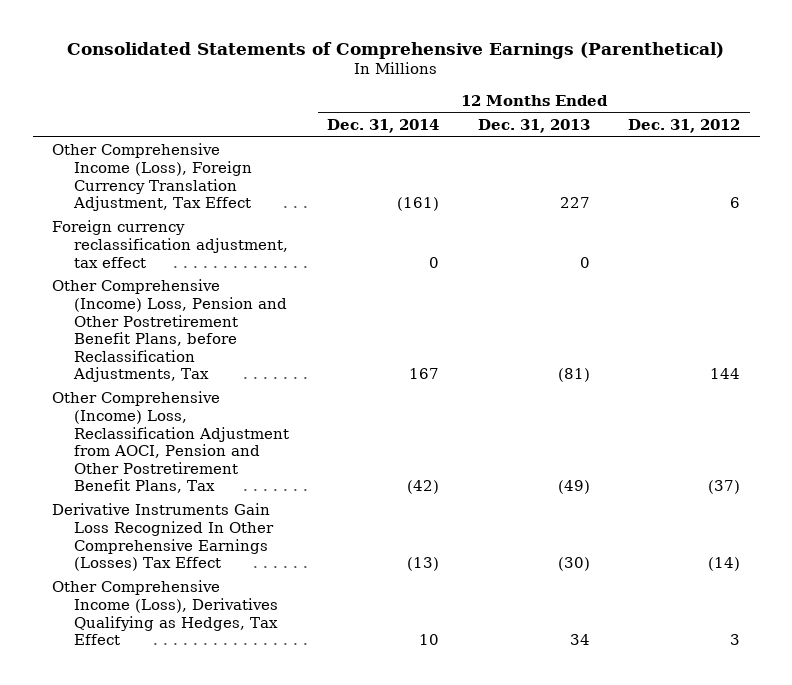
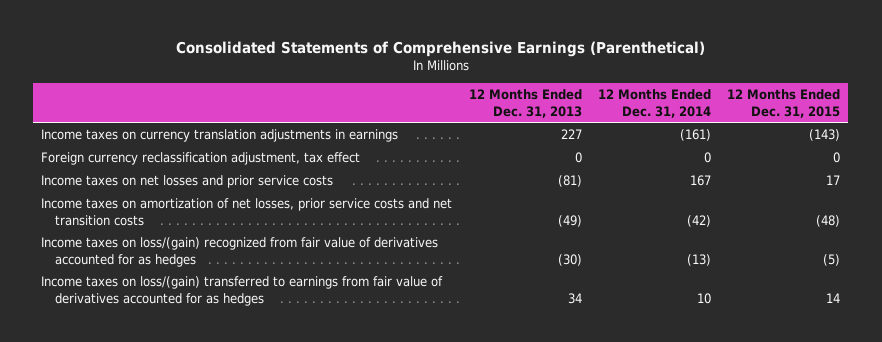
- | 12 Months Ended Dec. 31, 2014 | 12 Months Ended Dec. 31, 2013 | 12 Months Ended Dec. 31, 2012
+ | 12 Months Ended Dec. 31, 2013 | 12 Months Ended Dec. 31, 2014 | 12 Months Ended Dec. 31, 2015
- Other Comprehensive Income (Loss), Foreign Currency Translation Adjustment, Tax Effect | (161) | 227 | 6
+ Income taxes on currency translation adjustments in earnings | 227 | (161) | (143)
- Other Comprehensive (Income) Loss, Pension and Other Postretirement Benefit Plans, before Reclassification Adjustments, Tax | 167 | (81) | 144
- Other Comprehensive (Income) Loss, Reclassification Adjustment from AOCI, Pension and Other Postretirement Benefit Plans, Tax | (42) | (49) | (37)
- Derivative Instruments Gain Loss Recognized In Other Comprehensive Earnings (Losses) Tax Effect | (13) | (30) | (14)
- Other Comprehensive Income (Loss), Derivatives Qualifying as Hedges, Tax Effect | 10 | 34 | 3
+ Income taxes on net losses and prior service costs | (81) | 167 | 17
+ Income taxes on amortization of net losses, prior service costs and net transition costs | (49) | (42) | (48)
+ Income taxes on loss/(gain) recognized from fair value of derivatives accounted for as hedges | (30) | (13) | (5)
+ Income taxes on loss/(gain) transferred to earnings from fair value of derivatives accounted for as hedges | 34 | 10 | 14

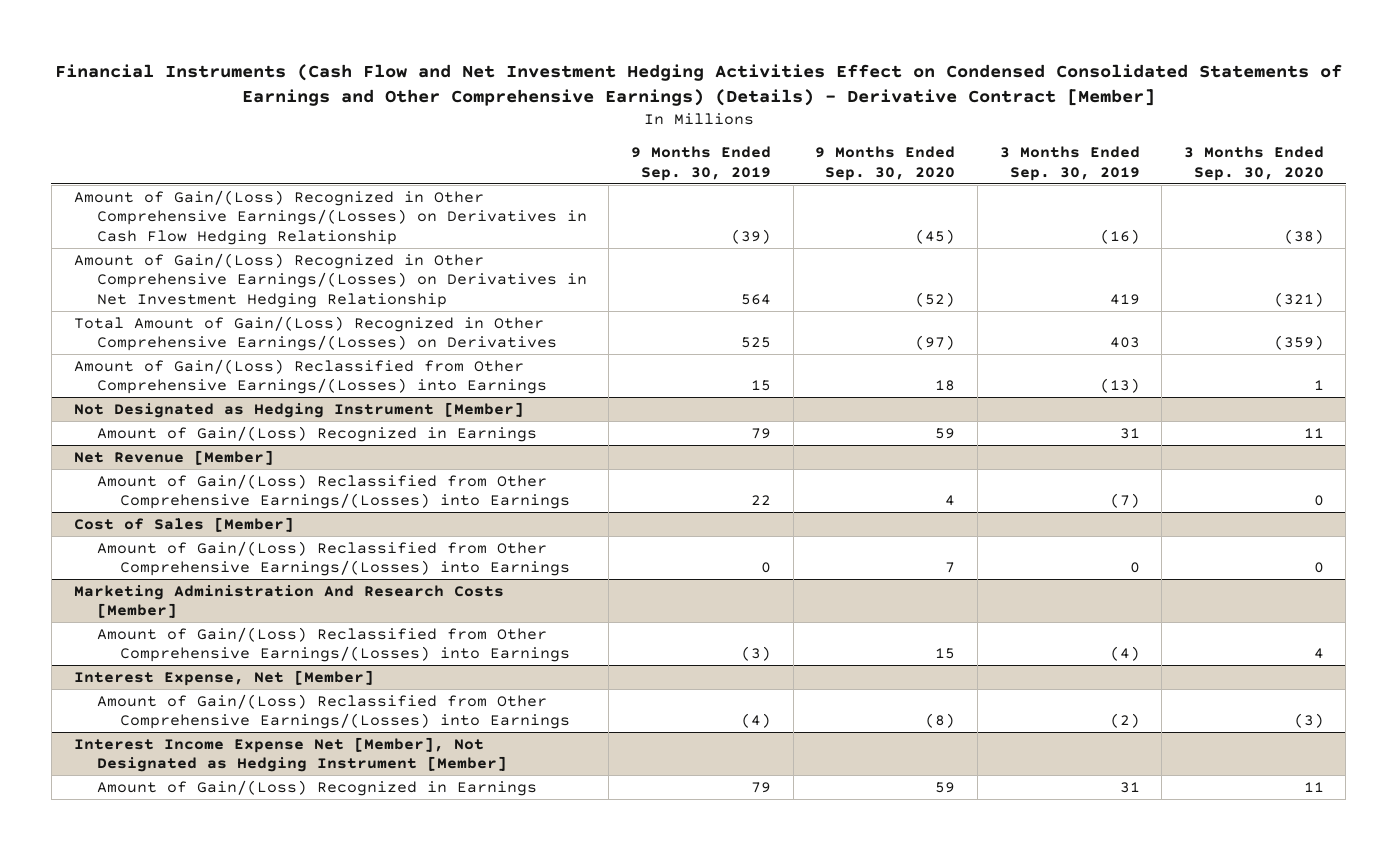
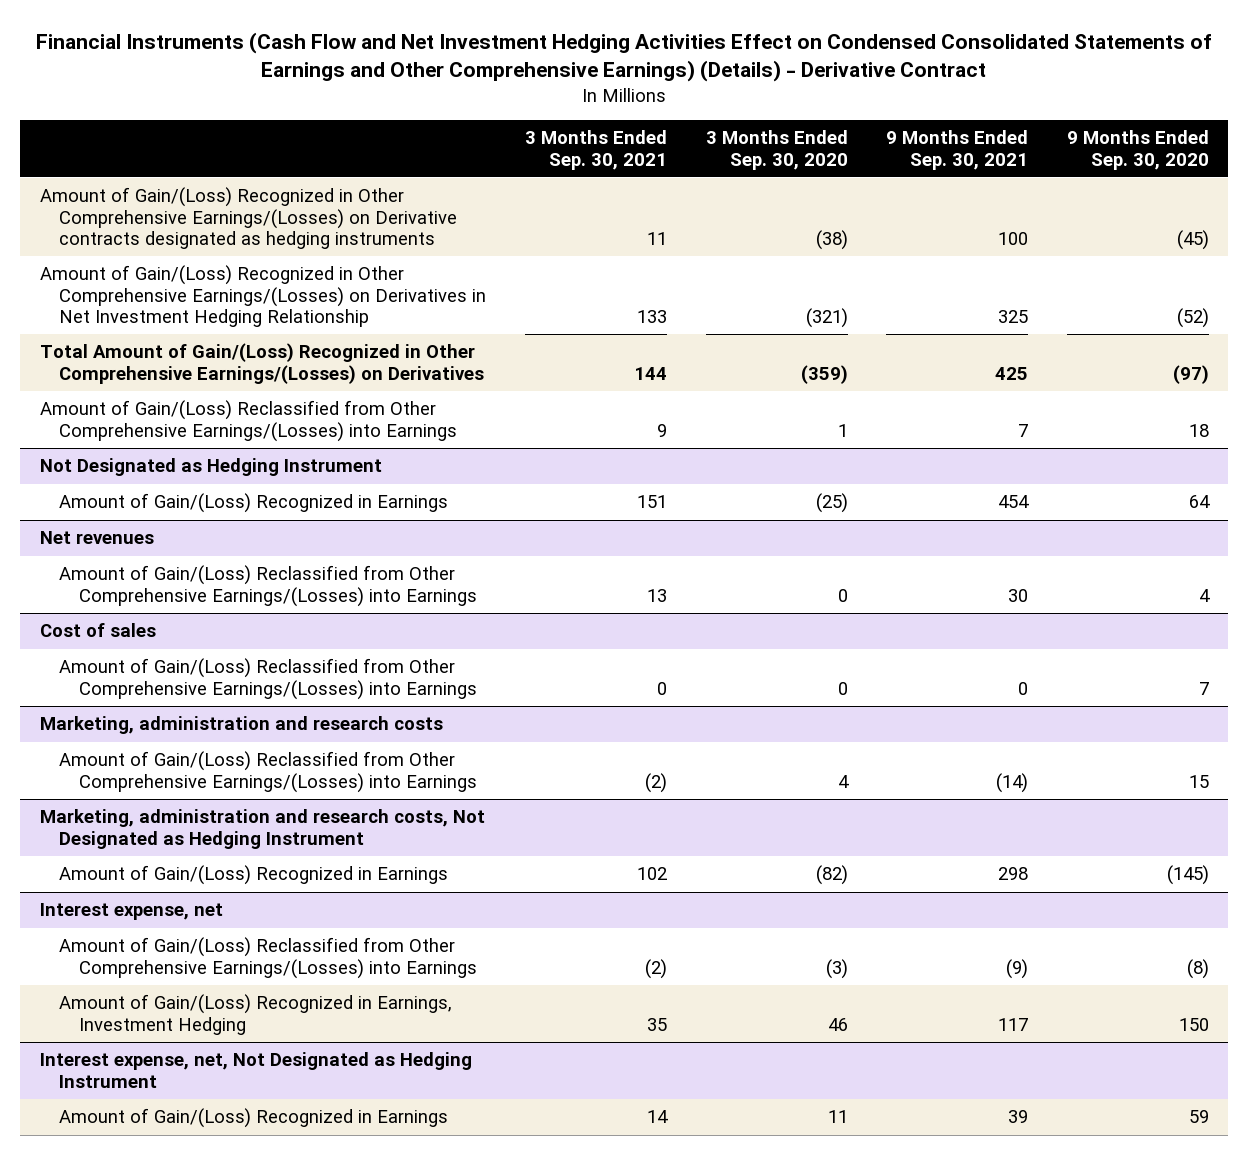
- Financial Instruments (Cash Flow and Net Investment Hedging Activities Effect on Condensed Consolidated Statements of Earnings and Other Comprehensive Earnings) (Details) - Derivative Contract [Member]
+ Financial Instruments (Cash Flow and Net Investment Hedging Activities Effect on Condensed Consolidated Statements of Earnings and Other Comprehensive Earnings) (Details) - Derivative Contract
- | 9 Months Ended Sep. 30, 2019 | 9 Months Ended Sep. 30, 2020 | 3 Months Ended Sep. 30, 2019 | 3 Months Ended Sep. 30, 2020
+ | 3 Months Ended Sep. 30, 2021 | 3 Months Ended Sep. 30, 2020 | 9 Months Ended Sep. 30, 2021 | 9 Months Ended Sep. 30, 2020
- Amount of Gain/(Loss) Recognized in Other Comprehensive Earnings/(Losses) on Derivatives in Cash Flow Hedging Relationship | (39) | (45) | (16) | (38)
+ Amount of Gain/(Loss) Recognized in Other Comprehensive Earnings/(Losses) on Derivative contracts designated as hedging instruments | 11 | (38) | 100 | (45)
- Not Designated as Hedging Instrument [Member]
- Amount of Gain/(Loss) Recognized in Earnings | 79 | 59 | 31 | 11
- Net Revenue [Member]
+ Not Designated as Hedging Instrument
+ Amount of Gain/(Loss) Recognized in Earnings | 151 | (25) | 454 | 64
+ Net revenues
- Cost of Sales [Member]
+ Cost of sales
- Marketing Administration And Research Costs [Member]
+ Marketing, administration and research costs
- Interest Expense, Net [Member]
+ Marketing, administration and research costs, Not Designated as Hedging Instrument
+ Amount of Gain/(Loss) Recognized in Earnings | 102 | (82) | 298 | (145)
+ Interest expense, net
- Interest Income Expense Net [Member], Not Designated as Hedging Instrument [Member]
+ Amount of Gain/(Loss) Recognized in Earnings, Investment Hedging | 35 | 46 | 117 | 150
+ Interest expense, net, Not Designated as Hedging Instrument

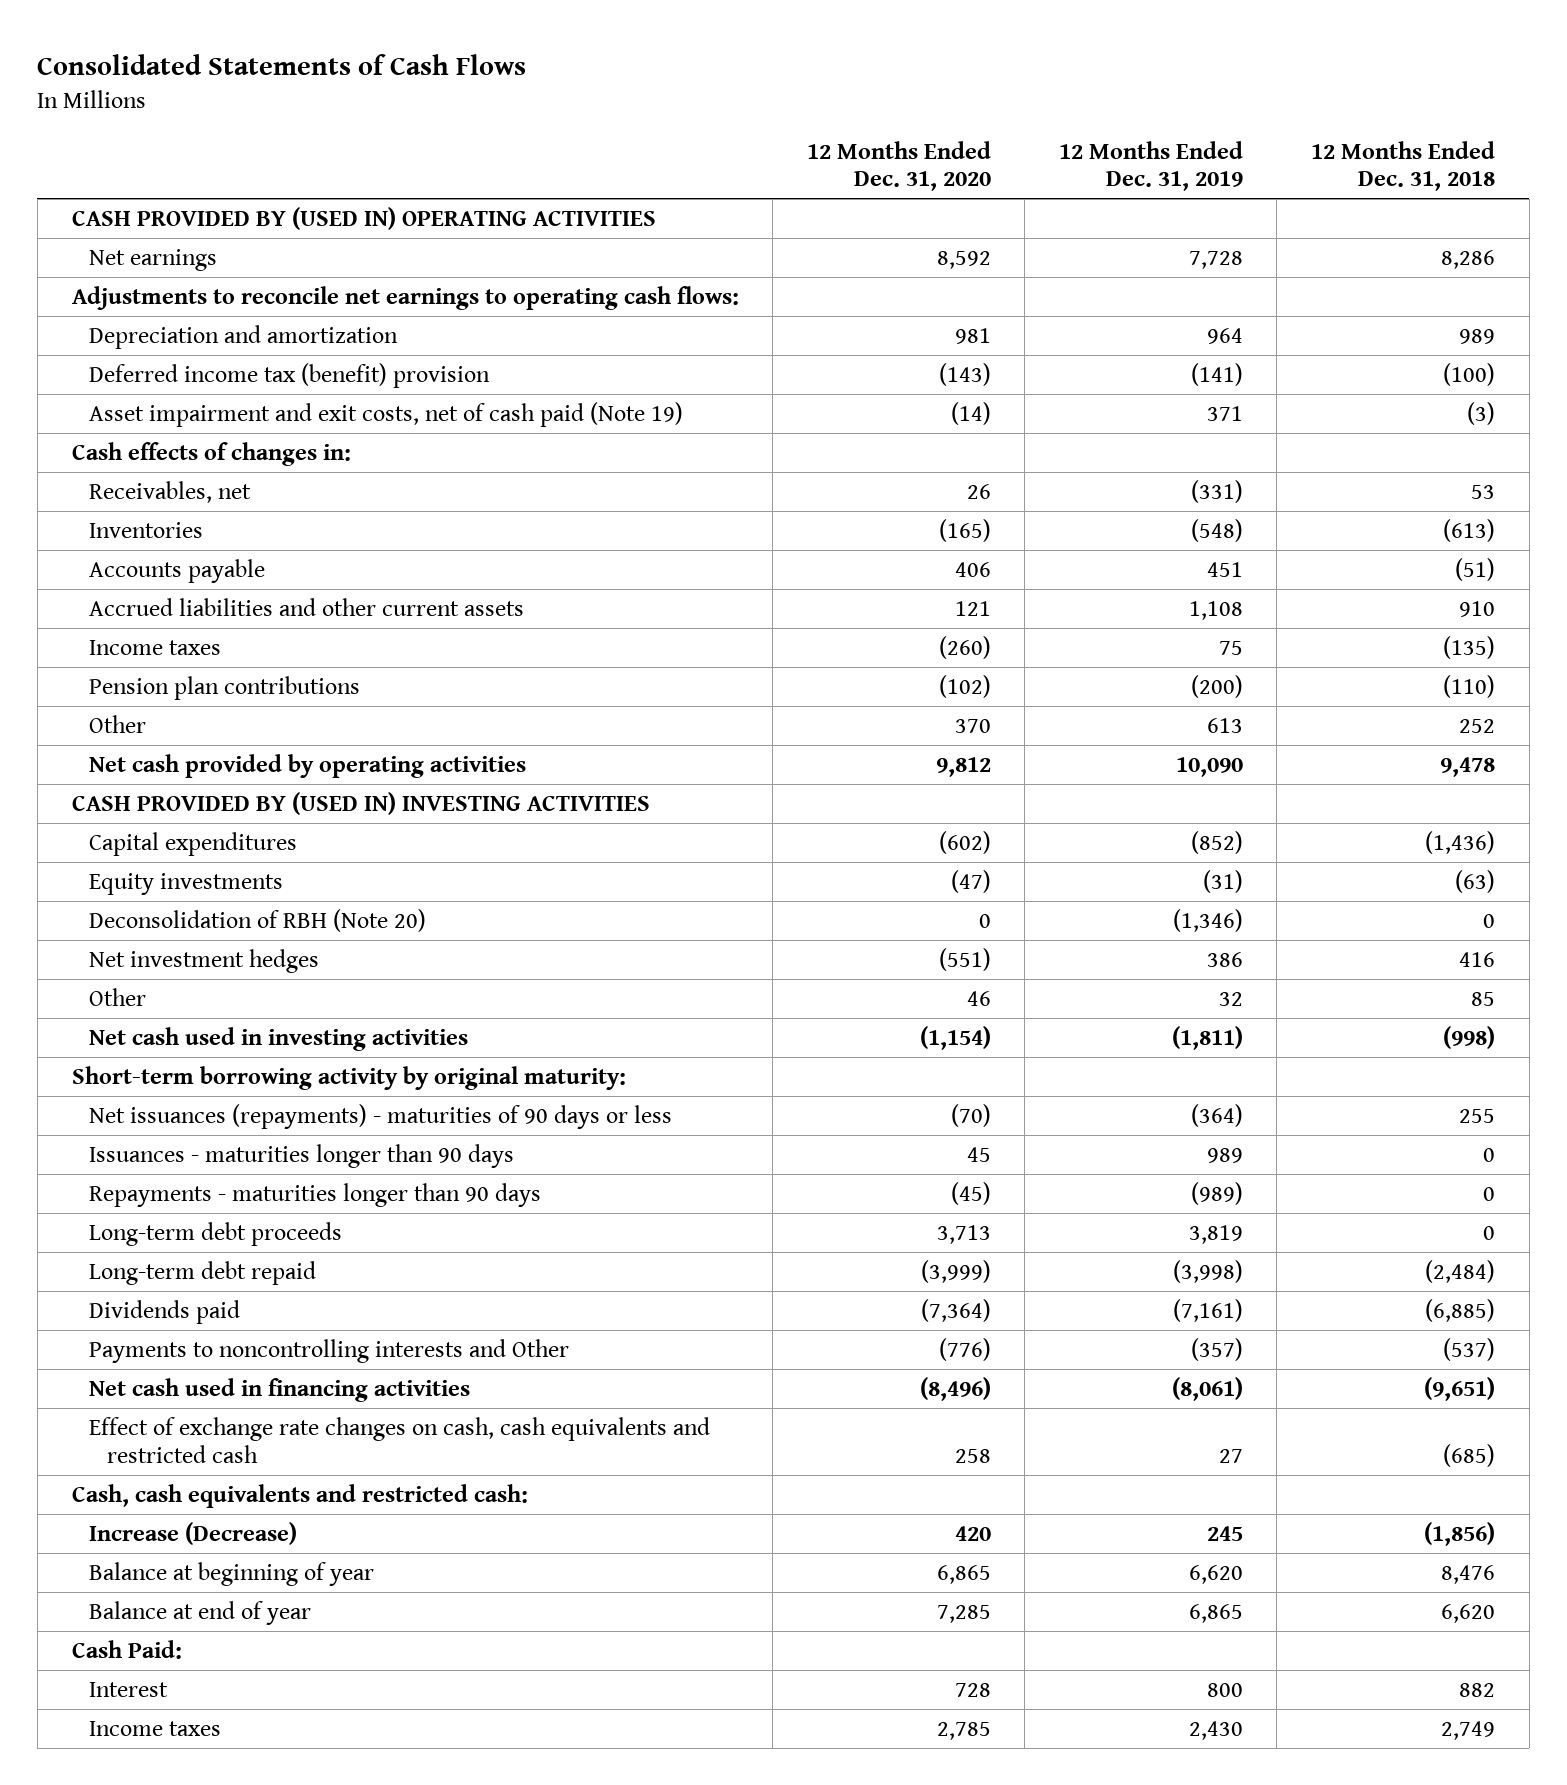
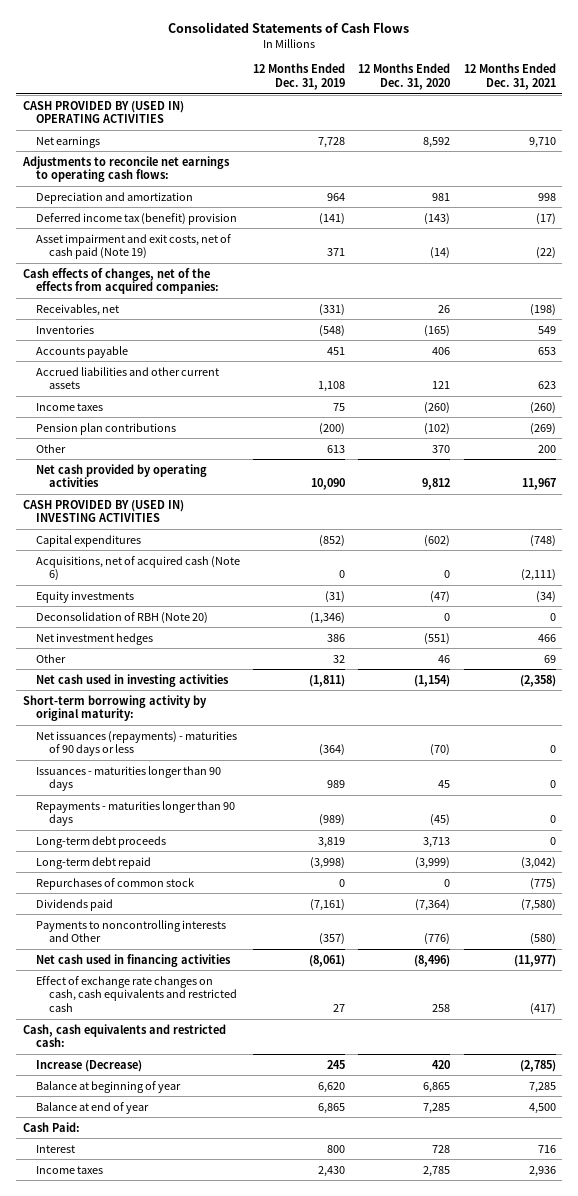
- | 12 Months Ended Dec. 31, 2020 | 12 Months Ended Dec. 31, 2019 | 12 Months Ended Dec. 31, 2018
+ | 12 Months Ended Dec. 31, 2019 | 12 Months Ended Dec. 31, 2020 | 12 Months Ended Dec. 31, 2021
- Cash effects of changes in:
+ Cash effects of changes, net of the effects from acquired companies:
+ Acquisitions, net of acquired cash (Note 6) | 0 | 0 | (2,111)
+ Repurchases of common stock | 0 | 0 | (775)

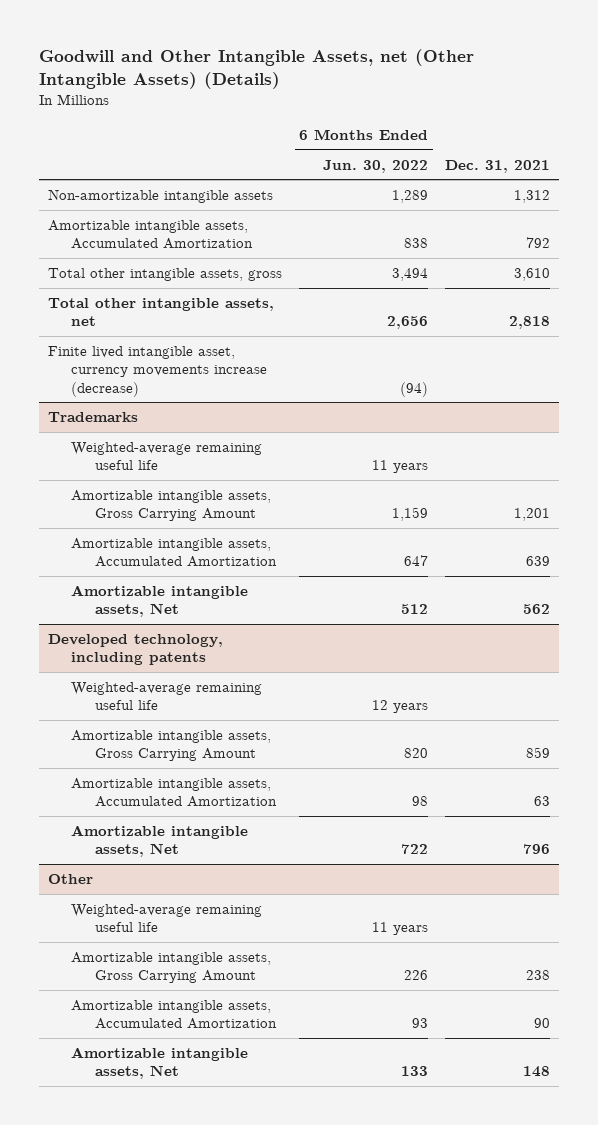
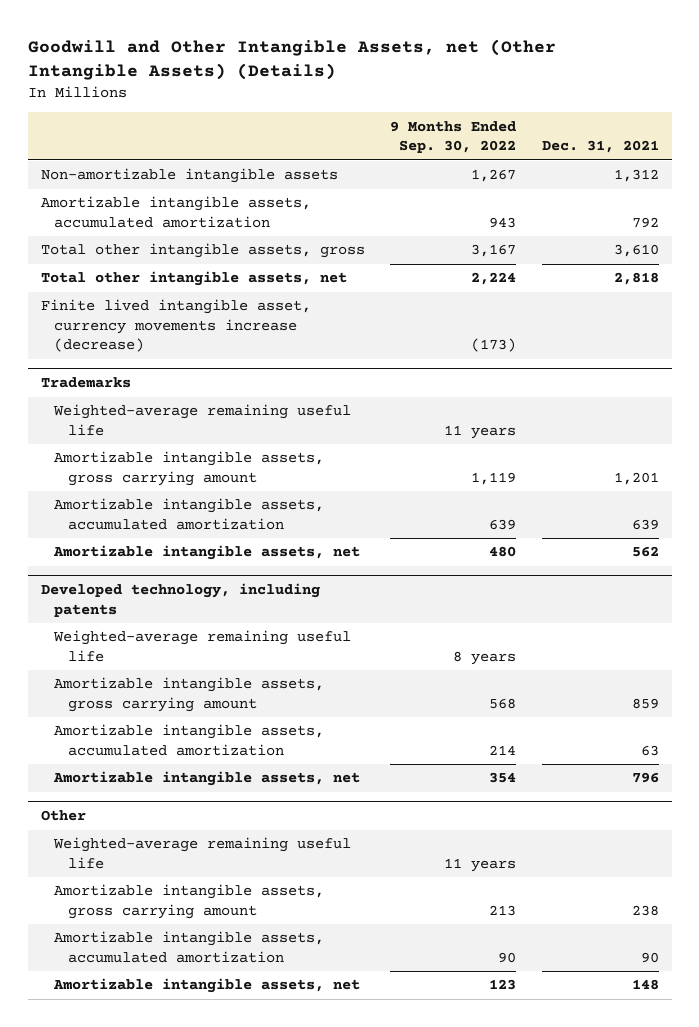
- | 6 Months Ended Jun. 30, 2022 | Dec. 31, 2021
+ | 9 Months Ended Sep. 30, 2022 | Dec. 31, 2021
- Amortizable intangible assets, Accumulated Amortization | 838 | 792
+ Amortizable intangible assets, accumulated amortization | 943 | 792
@ Trademarks
- Amortizable intangible assets, Gross Carrying Amount | 1,159 | 1,201
- Amortizable intangible assets, Accumulated Amortization | 647 | 639
- Amortizable intangible assets, Net | 512 | 562
+ Amortizable intangible assets, gross carrying amount | 1,119 | 1,201
+ Amortizable intangible assets, accumulated amortization | 639 | 639
+ Amortizable intangible assets, net | 480 | 562
@ Developed technology, including patents
- Amortizable intangible assets, Gross Carrying Amount | 820 | 859
- Amortizable intangible assets, Accumulated Amortization | 98 | 63
- Amortizable intangible assets, Net | 722 | 796
+ Amortizable intangible assets, gross carrying amount | 568 | 859
+ Amortizable intangible assets, accumulated amortization | 214 | 63
+ Amortizable intangible assets, net | 354 | 796
@ Other
- Amortizable intangible assets, Gross Carrying Amount | 226 | 238
- Amortizable intangible assets, Accumulated Amortization | 93 | 90
- Amortizable intangible assets, Net | 133 | 148
+ Amortizable intangible assets, gross carrying amount | 213 | 238
+ Amortizable intangible assets, accumulated amortization | 90 | 90
+ Amortizable intangible assets, net | 123 | 148

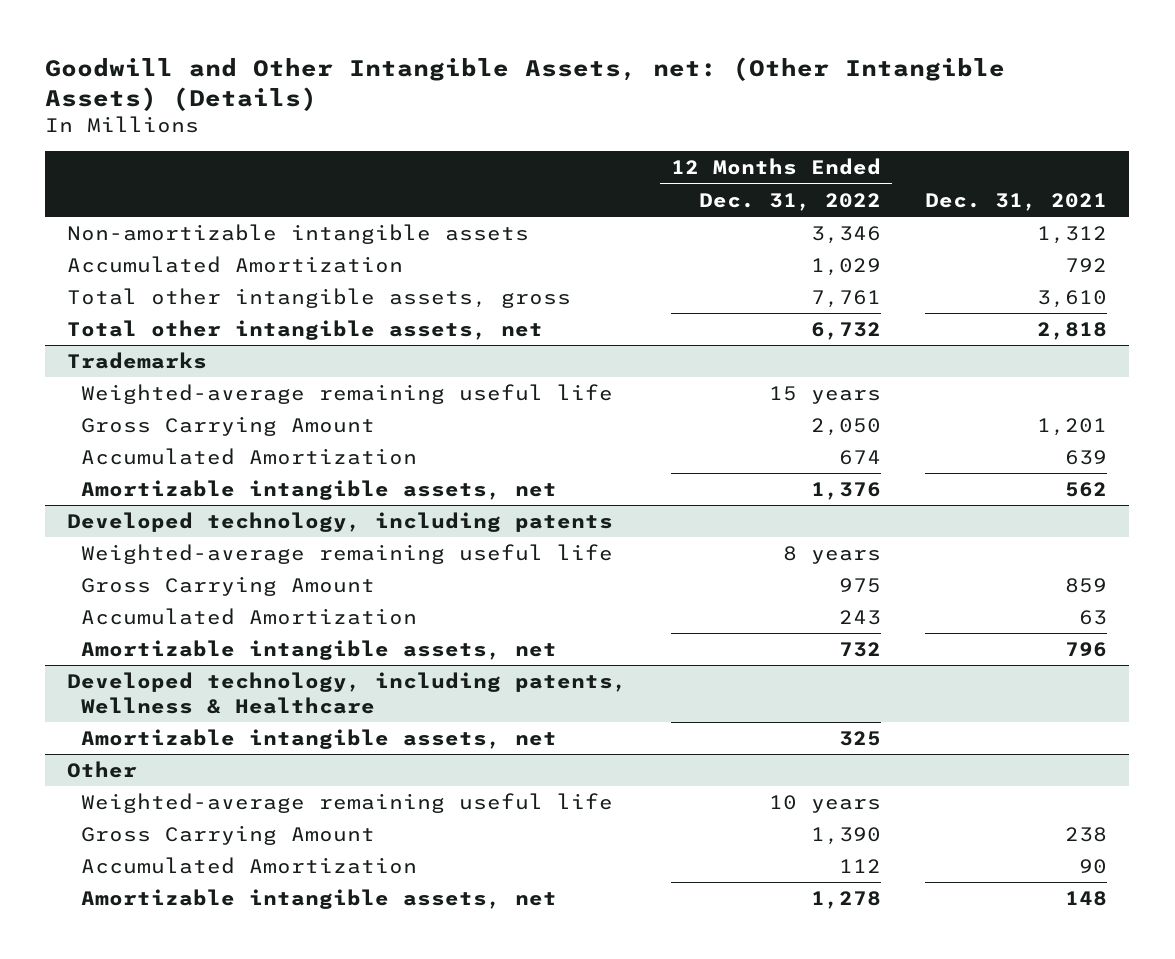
- Goodwill and Other Intangible Assets, net (Other Intangible Assets) (Details)
+ Goodwill and Other Intangible Assets, net: (Other Intangible Assets) (Details)
- | 9 Months Ended Sep. 30, 2022 | Dec. 31, 2021
+ | 12 Months Ended Dec. 31, 2022 | Dec. 31, 2021
- Amortizable intangible assets, accumulated amortization | 943 | 792
+ Accumulated Amortization | 1,029 | 792
- Finite lived intangible asset, currency movements increase (decrease) | (173) |
@ Trademarks
- Amortizable intangible assets, gross carrying amount | 1,119 | 1,201
- Amortizable intangible assets, accumulated amortization | 639 | 639
+ Gross Carrying Amount | 2,050 | 1,201
+ Accumulated Amortization | 674 | 639
@ Developed technology, including patents
- Amortizable intangible assets, gross carrying amount | 568 | 859
- Amortizable intangible assets, accumulated amortization | 214 | 63
+ Gross Carrying Amount | 975 | 859
+ Accumulated Amortization | 243 | 63
+ Developed technology, including patents, Wellness & Healthcare
+ Amortizable intangible assets, net | 325 |
@ Other
- Amortizable intangible assets, gross carrying amount | 213 | 238
- Amortizable intangible assets, accumulated amortization | 90 | 90
+ Gross Carrying Amount | 1,390 | 238
+ Accumulated Amortization | 112 | 90

